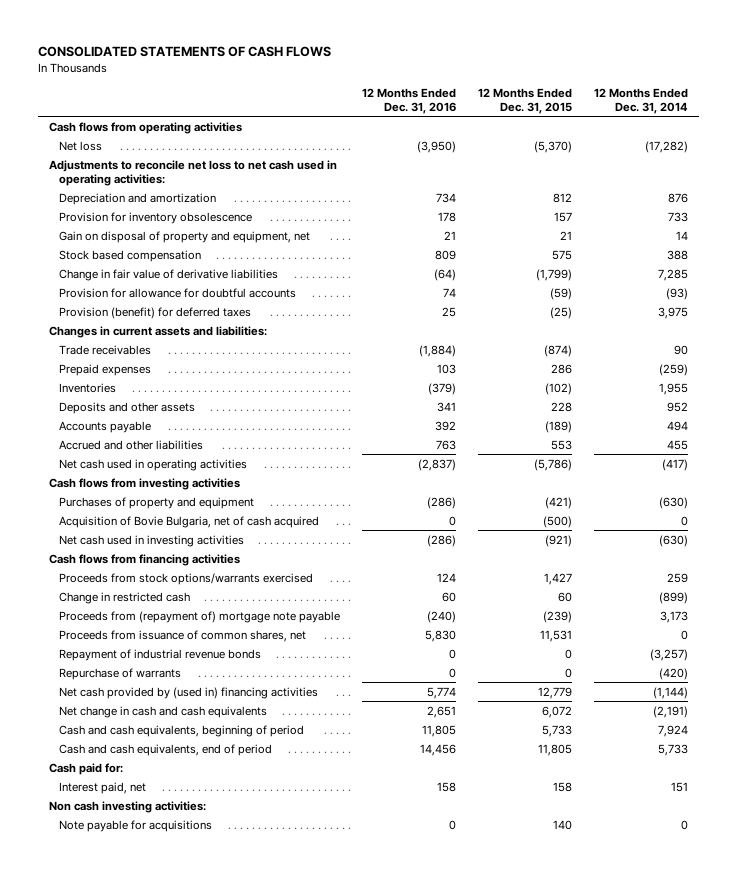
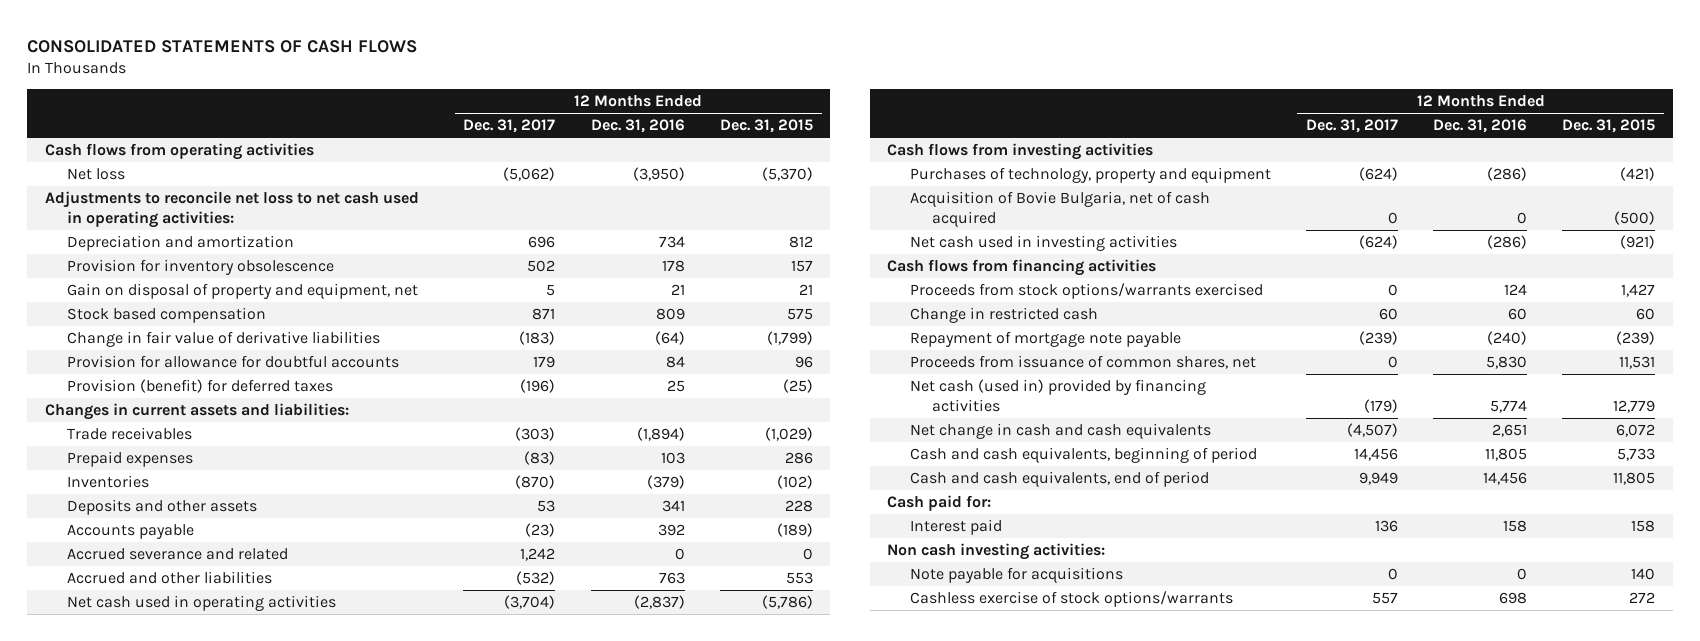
- | 12 Months Ended Dec. 31, 2016 | 12 Months Ended Dec. 31, 2015 | 12 Months Ended Dec. 31, 2014
+ | 12 Months Ended Dec. 31, 2017 | 12 Months Ended Dec. 31, 2016 | 12 Months Ended Dec. 31, 2015
- Provision for allowance for doubtful accounts | 74 | (59) | (93)
+ Provision for allowance for doubtful accounts | 179 | 84 | 96
- Trade receivables | (1,884) | (874) | 90
+ Trade receivables | (303) | (1,894) | (1,029)
+ Accrued severance and related | 1,242 | 0 | 0
- Purchases of property and equipment | (286) | (421) | (630)
+ Purchases of technology, property and equipment | (624) | (286) | (421)
- Proceeds from (repayment of) mortgage note payable | (240) | (239) | 3,173
+ Repayment of mortgage note payable | (239) | (240) | (239)
- Repayment of industrial revenue bonds | 0 | 0 | (3,257)
- Repurchase of warrants | 0 | 0 | (420)
- Net cash provided by (used in) financing activities | 5,774 | 12,779 | (1,144)
+ Net cash (used in) provided by financing activities | (179) | 5,774 | 12,779
- Interest paid, net | 158 | 158 | 151
+ Interest paid | 136 | 158 | 158
+ Cashless exercise of stock options/warrants | 557 | 698 | 272

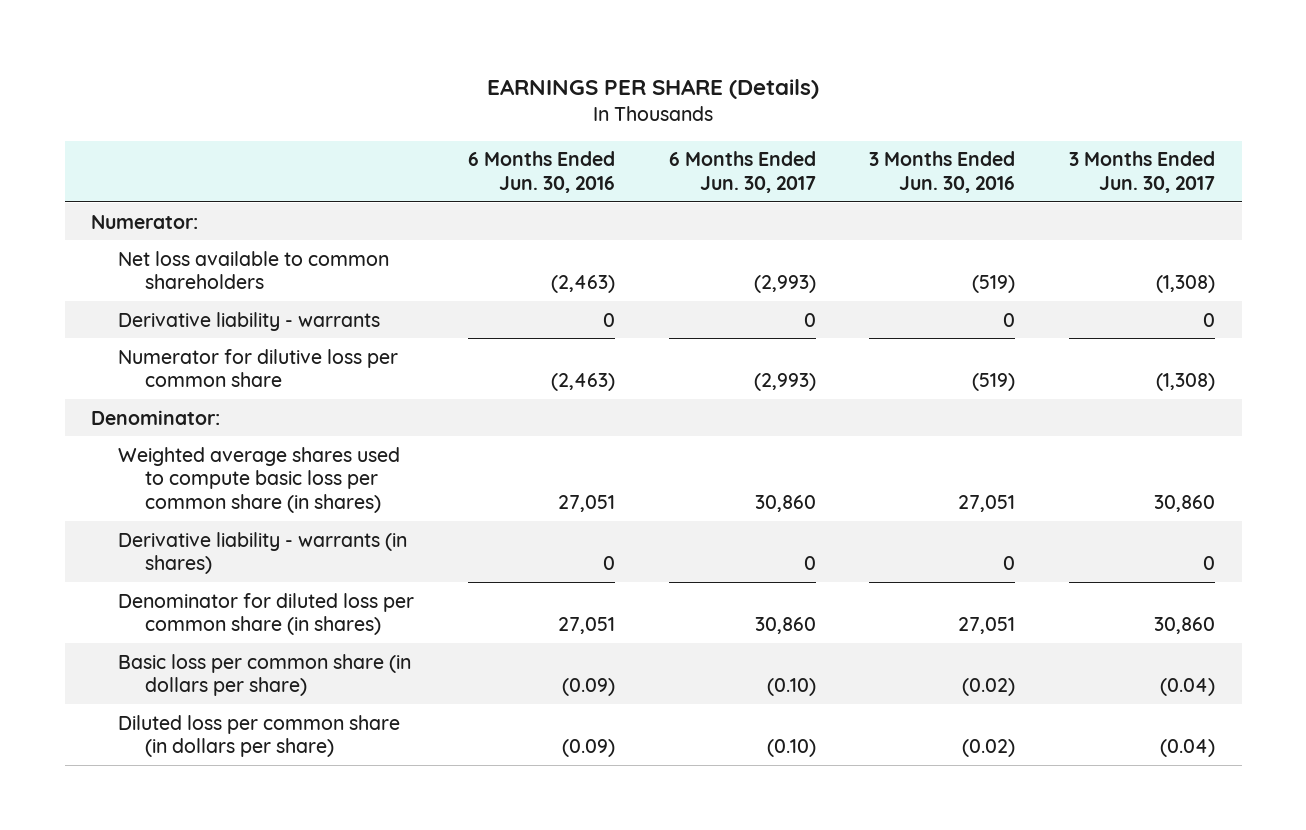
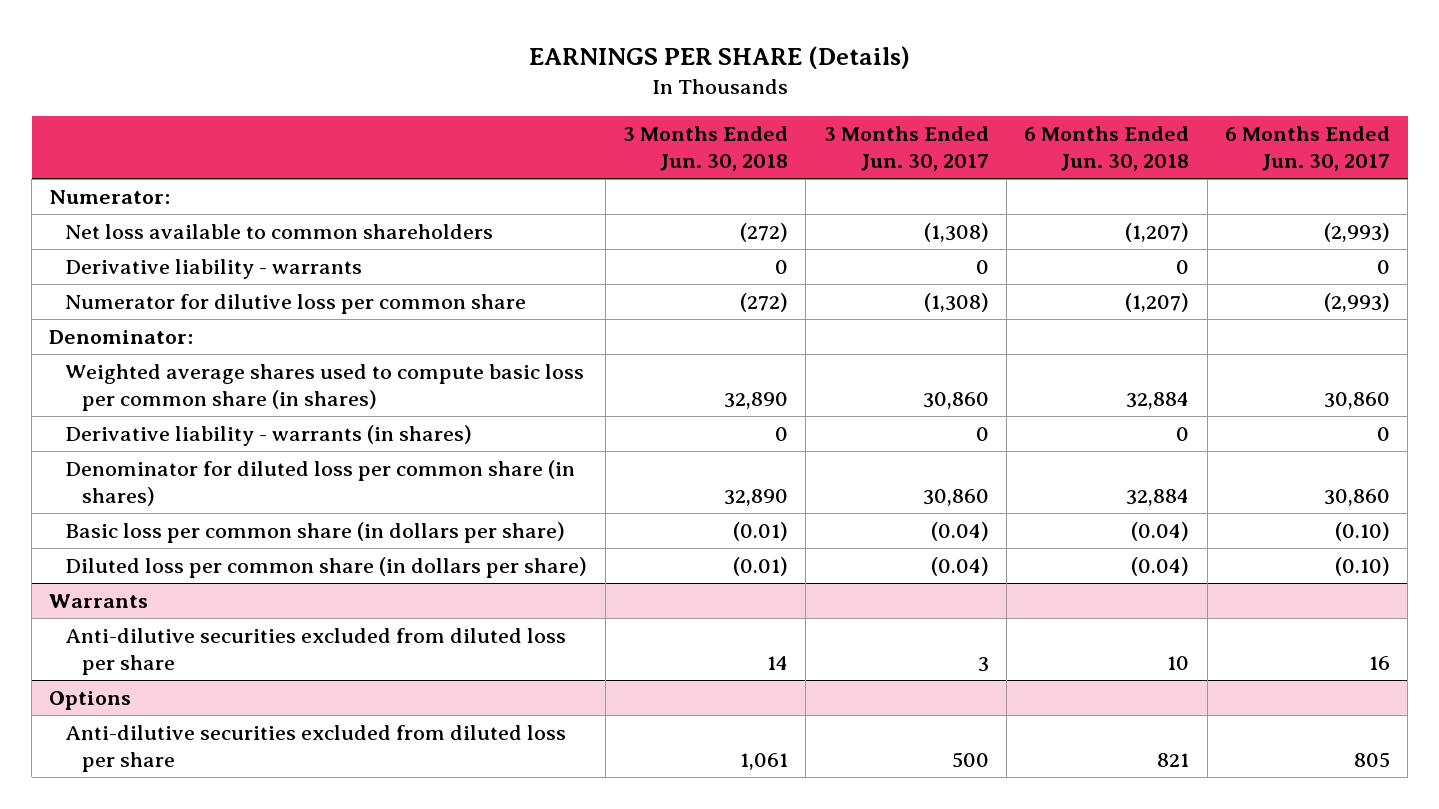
- | 6 Months Ended Jun. 30, 2016 | 6 Months Ended Jun. 30, 2017 | 3 Months Ended Jun. 30, 2016 | 3 Months Ended Jun. 30, 2017
+ | 3 Months Ended Jun. 30, 2018 | 3 Months Ended Jun. 30, 2017 | 6 Months Ended Jun. 30, 2018 | 6 Months Ended Jun. 30, 2017
+ Warrants
+ Anti-dilutive securities excluded from diluted loss per share | 14 | 3 | 10 | 16
+ Options
+ Anti-dilutive securities excluded from diluted loss per share | 1,061 | 500 | 821 | 805

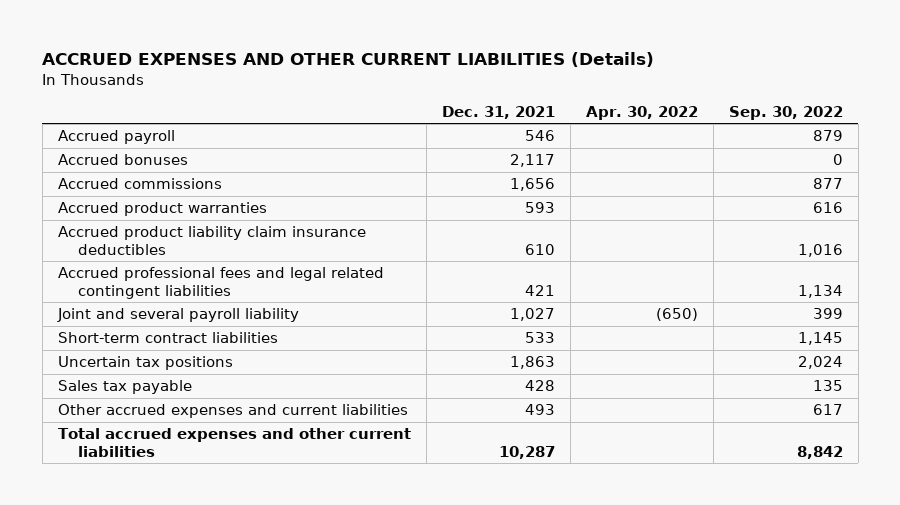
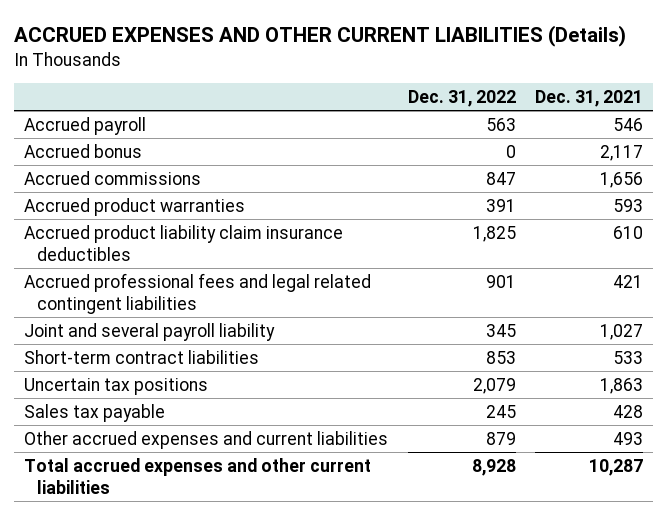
- | Dec. 31, 2021 | Apr. 30, 2022 | Sep. 30, 2022
+ | Dec. 31, 2022 | Dec. 31, 2021
- Accrued bonuses | 2,117 | | 0
+ Accrued bonus | 0 | 2,117

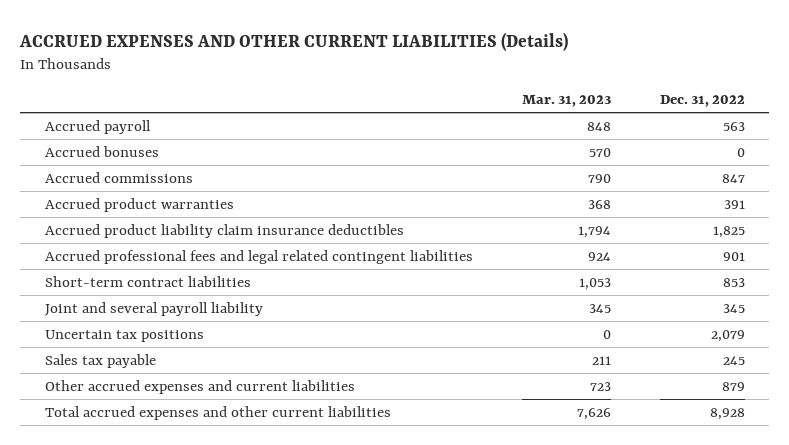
- | Dec. 31, 2022 | Dec. 31, 2021
+ | Mar. 31, 2023 | Dec. 31, 2022
- Accrued bonus | 0 | 2,117
+ Accrued bonuses | 570 | 0
moved down: Joint and several payroll liability | 345 | 345

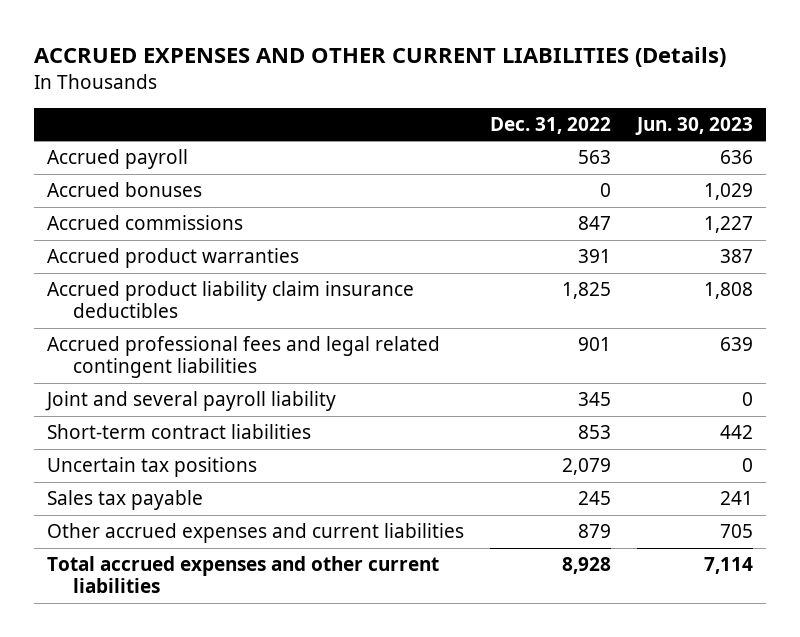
- | Mar. 31, 2023 | Dec. 31, 2022
+ | Dec. 31, 2022 | Jun. 30, 2023
moved down: Short-term contract liabilities | 853 | 442

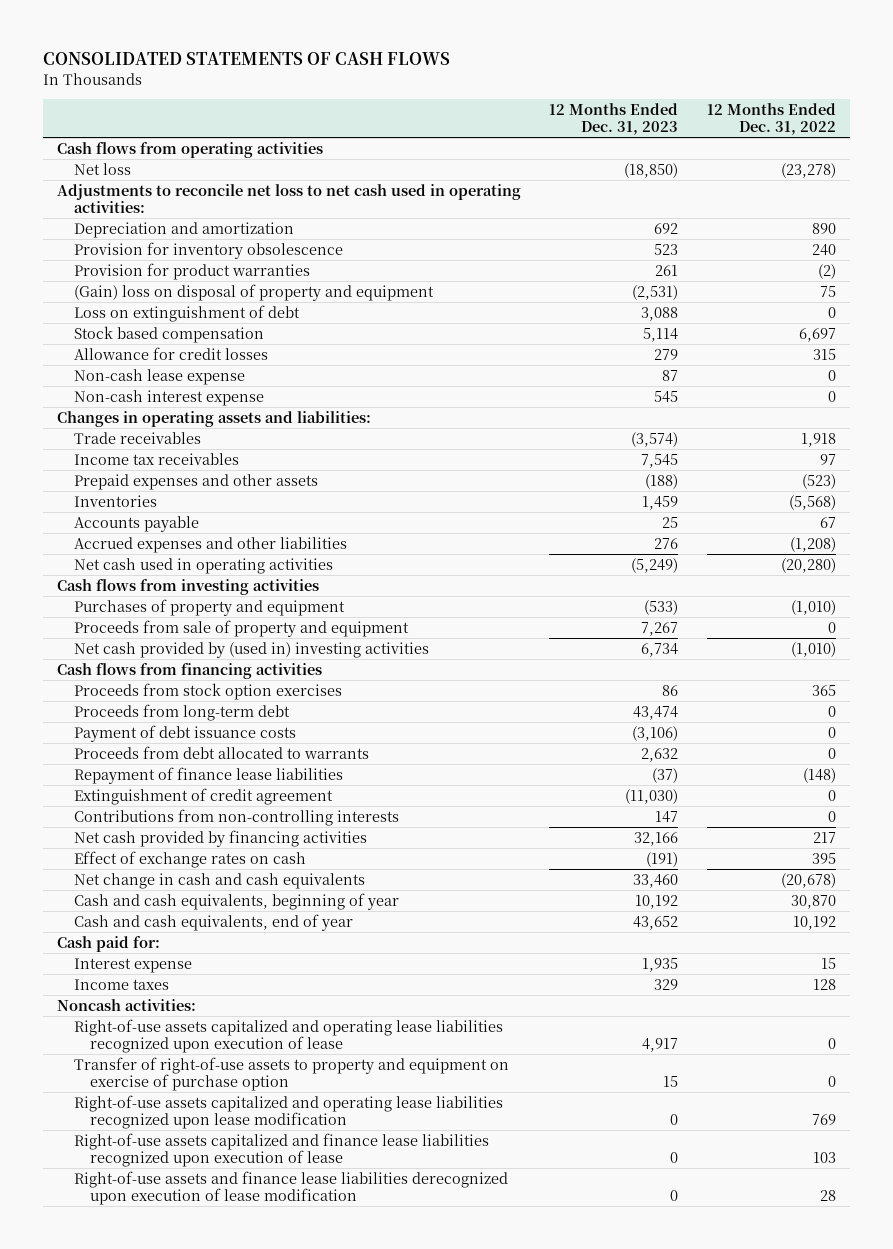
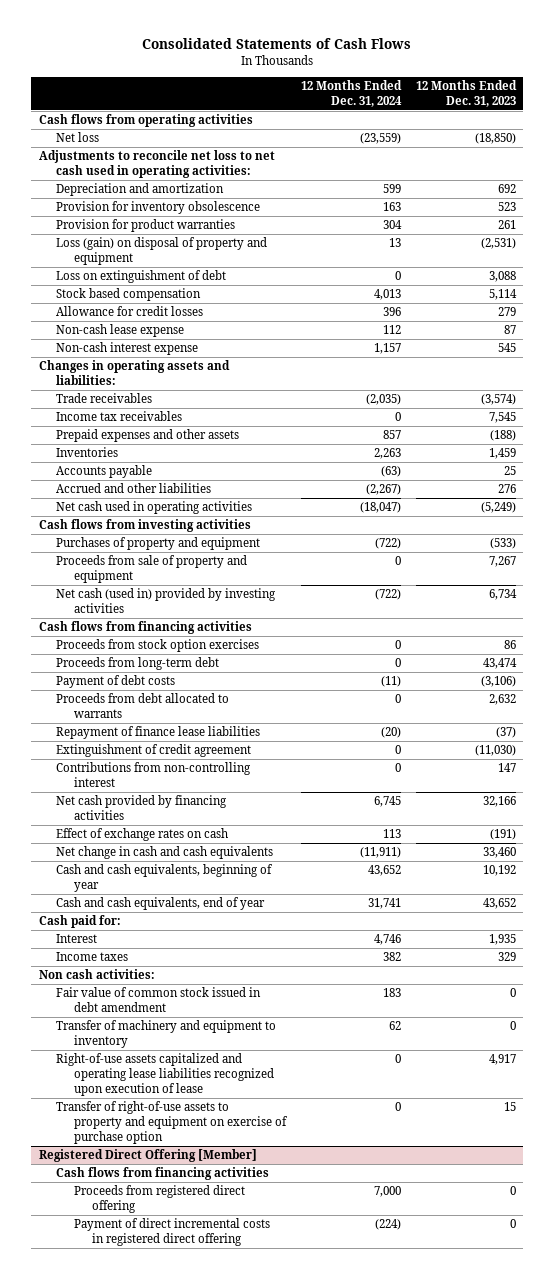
- CONSOLIDATED STATEMENTS OF CASH FLOWS
+ Consolidated Statements of Cash Flows
- | 12 Months Ended Dec. 31, 2023 | 12 Months Ended Dec. 31, 2022
+ | 12 Months Ended Dec. 31, 2024 | 12 Months Ended Dec. 31, 2023
- (Gain) loss on disposal of property and equipment | (2,531) | 75
+ Loss (gain) on disposal of property and equipment | 13 | (2,531)
- Accrued expenses and other liabilities | 276 | (1,208)
+ Accrued and other liabilities | (2,267) | 276
- Net cash provided by (used in) investing activities | 6,734 | (1,010)
+ Net cash (used in) provided by investing activities | (722) | 6,734
- Payment of debt issuance costs | (3,106) | 0
+ Payment of debt costs | (11) | (3,106)
- Contributions from non-controlling interests | 147 | 0
+ Contributions from non-controlling interest | 0 | 147
- Interest expense | 1,935 | 15
+ Interest | 4,746 | 1,935
- Noncash activities:
+ Non cash activities:
+ Fair value of common stock issued in debt amendment | 183 | 0
+ Transfer of machinery and equipment to inventory | 62 | 0
- Right-of-use assets capitalized and operating lease liabilities recognized upon lease modification | 0 | 769
- Right-of-use assets capitalized and finance lease liabilities recognized upon execution of lease | 0 | 103
- Right-of-use assets and finance lease liabilities derecognized upon execution of lease modification | 0 | 28
+ Registered Direct Offering [Member]
+ Cash flows from financing activities
+ Proceeds from registered direct offering | 7,000 | 0
+ Payment of direct incremental costs in registered direct offering | (224) | 0

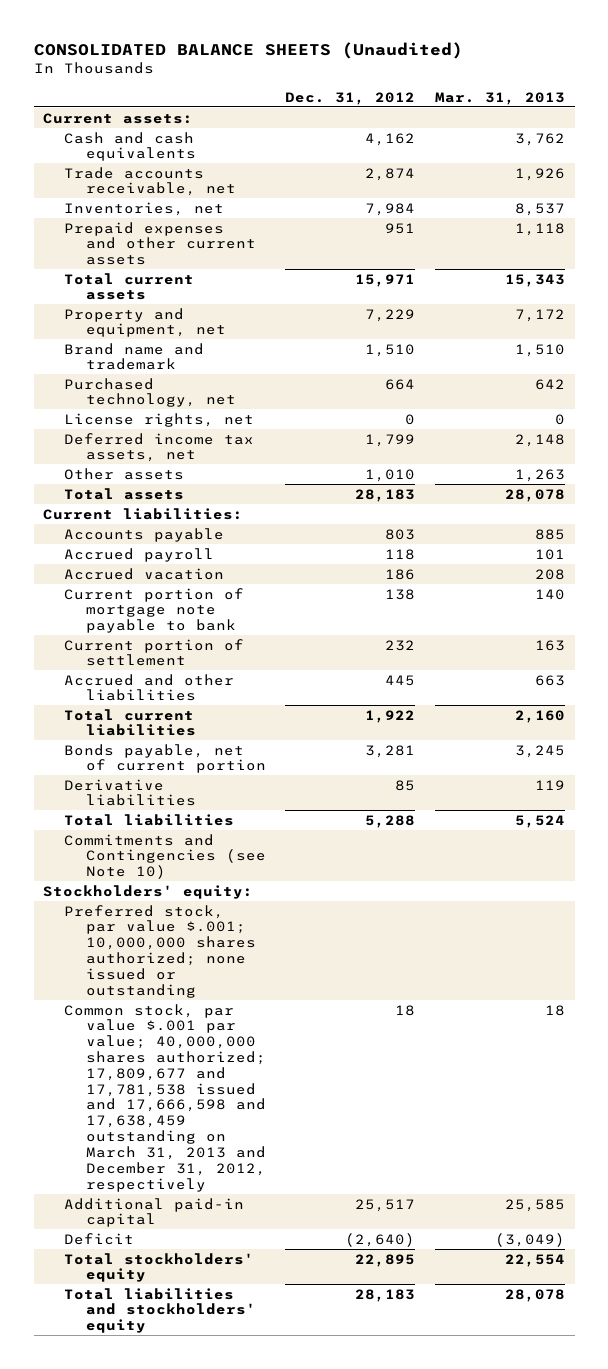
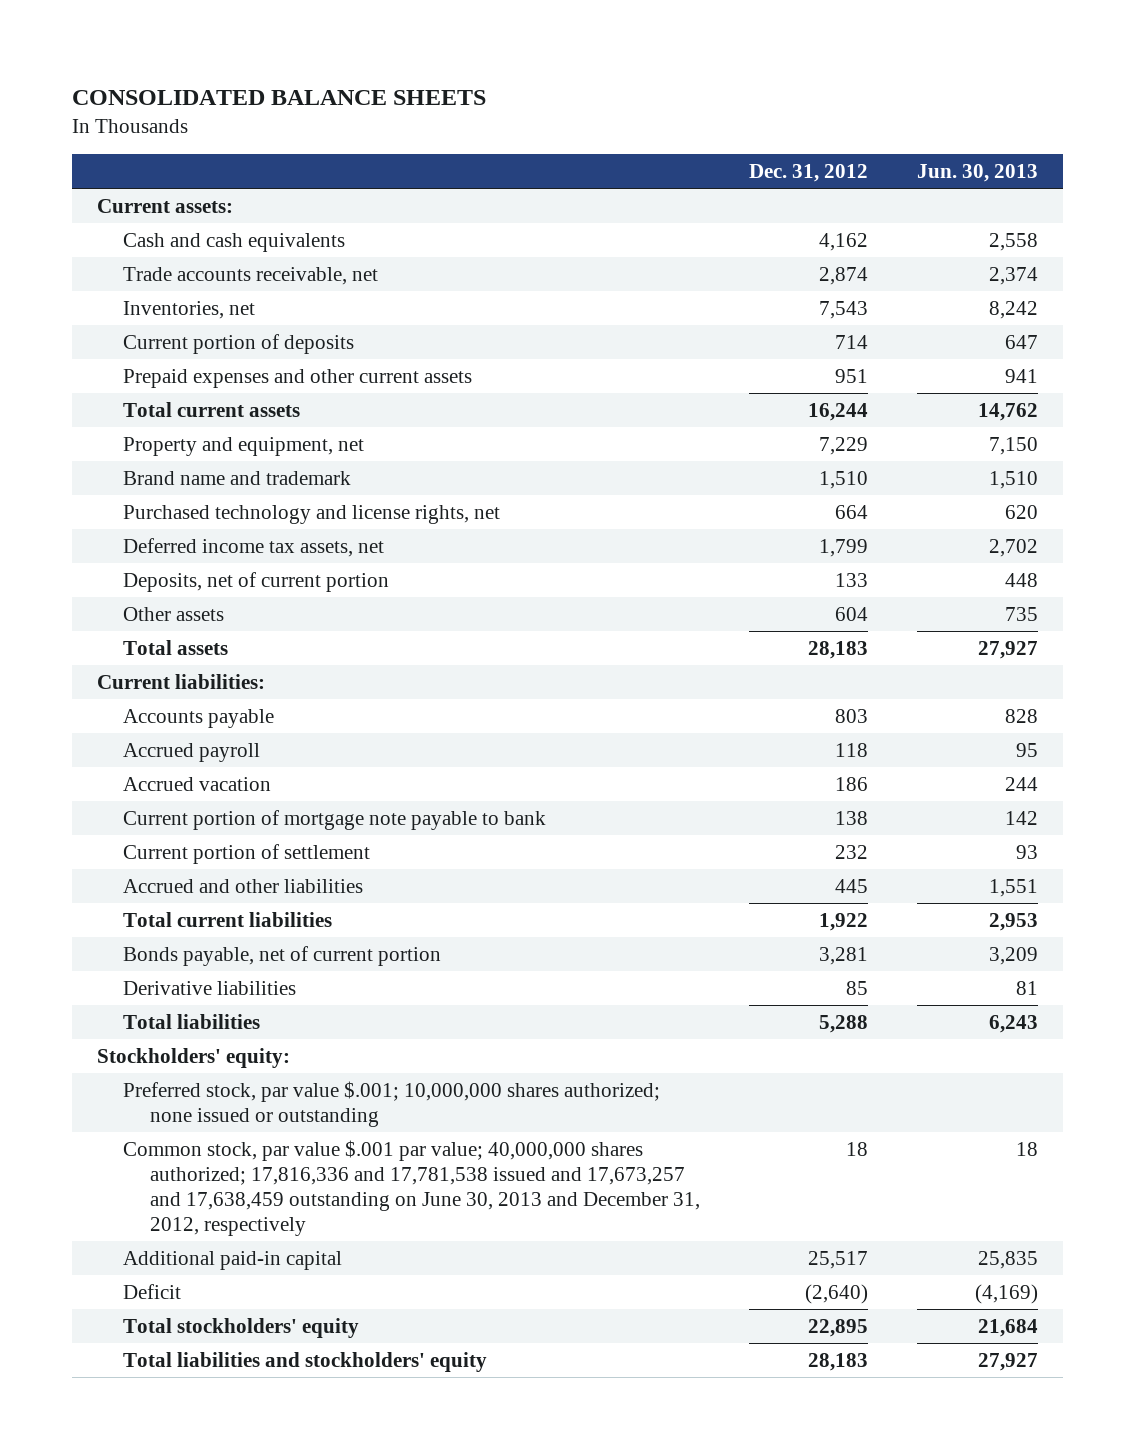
- CONSOLIDATED BALANCE SHEETS (Unaudited)
+ CONSOLIDATED BALANCE SHEETS
- | Dec. 31, 2012 | Mar. 31, 2013
+ | Dec. 31, 2012 | Jun. 30, 2013
- Inventories, net | 7,984 | 8,537
+ Inventories, net | 7,543 | 8,242
+ Current portion of deposits | 714 | 647
- Total current assets | 15,971 | 15,343
+ Total current assets | 16,244 | 14,762
- Purchased technology, net | 664 | 642
- License rights, net | 0 | 0
+ Purchased technology and license rights, net | 664 | 620
- Other assets | 1,010 | 1,263
+ Deposits, net of current portion | 133 | 448
+ Other assets | 604 | 735
- Commitments and Contingencies (see Note 10)
- Common stock, par value $.001 par value; 40,000,000 shares authorized; 17,809,677 and 17,781,538 issued and 17,666,598 and 17,638,459 outstanding on March 31, 2013 and December 31, 2012, respectively | 18 | 18
+ Common stock, par value $.001 par value; 40,000,000 shares authorized; 17,816,336 and 17,781,538 issued and 17,673,257 and 17,638,459 outstanding on June 30, 2013 and December 31, 2012, respectively | 18 | 18

